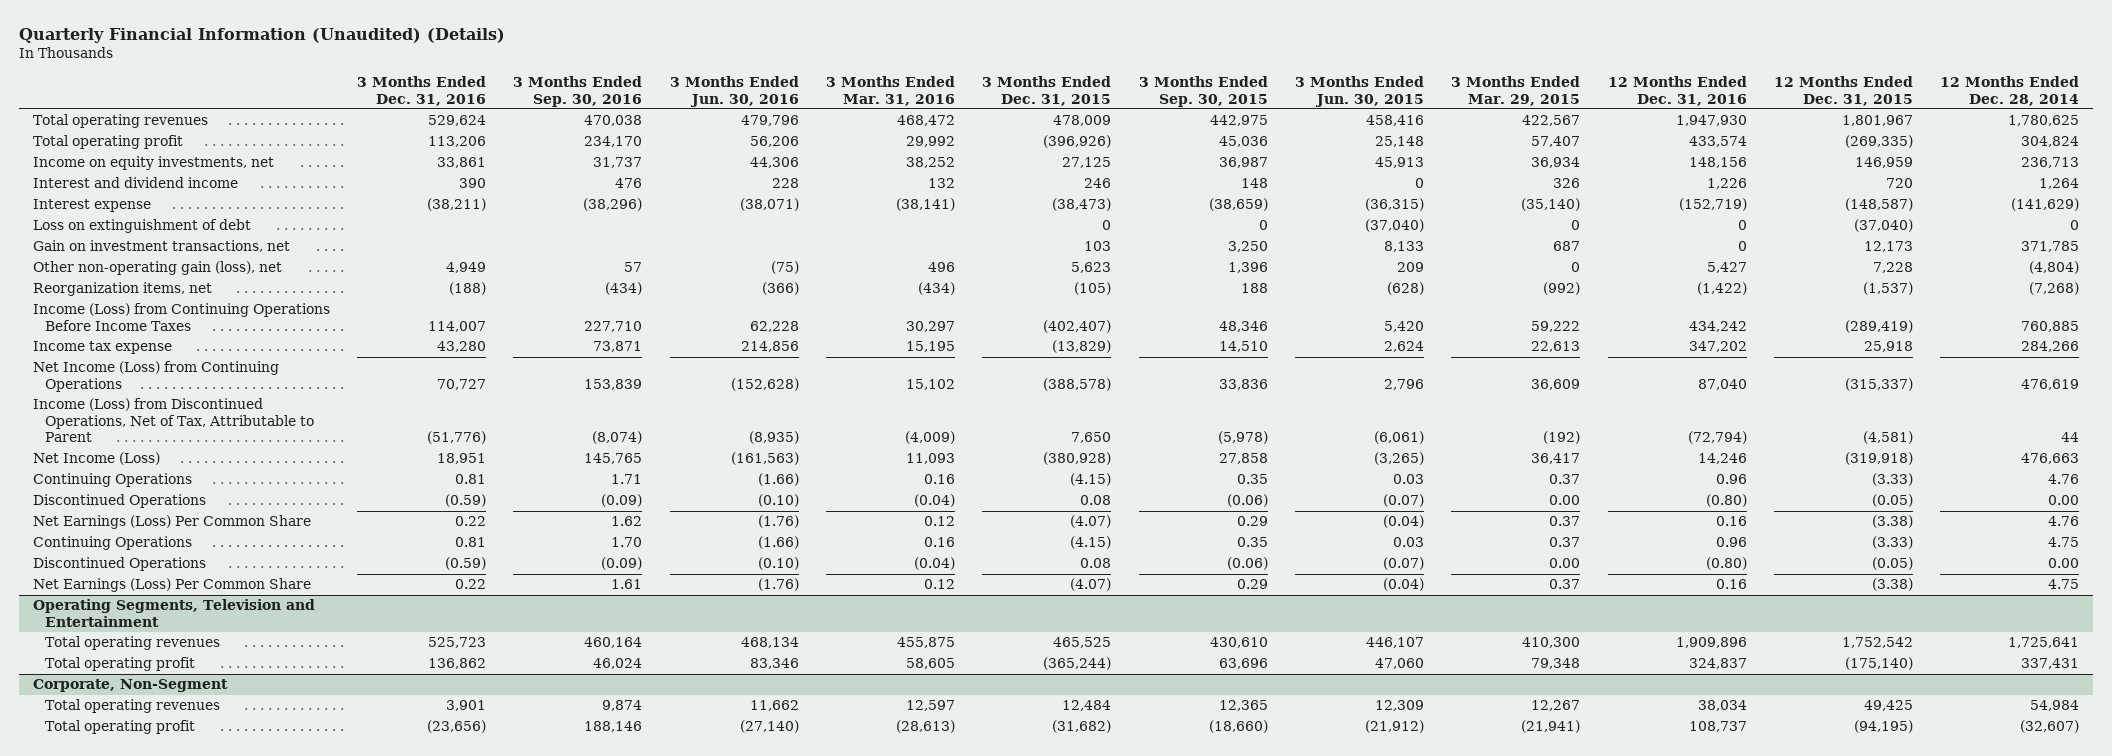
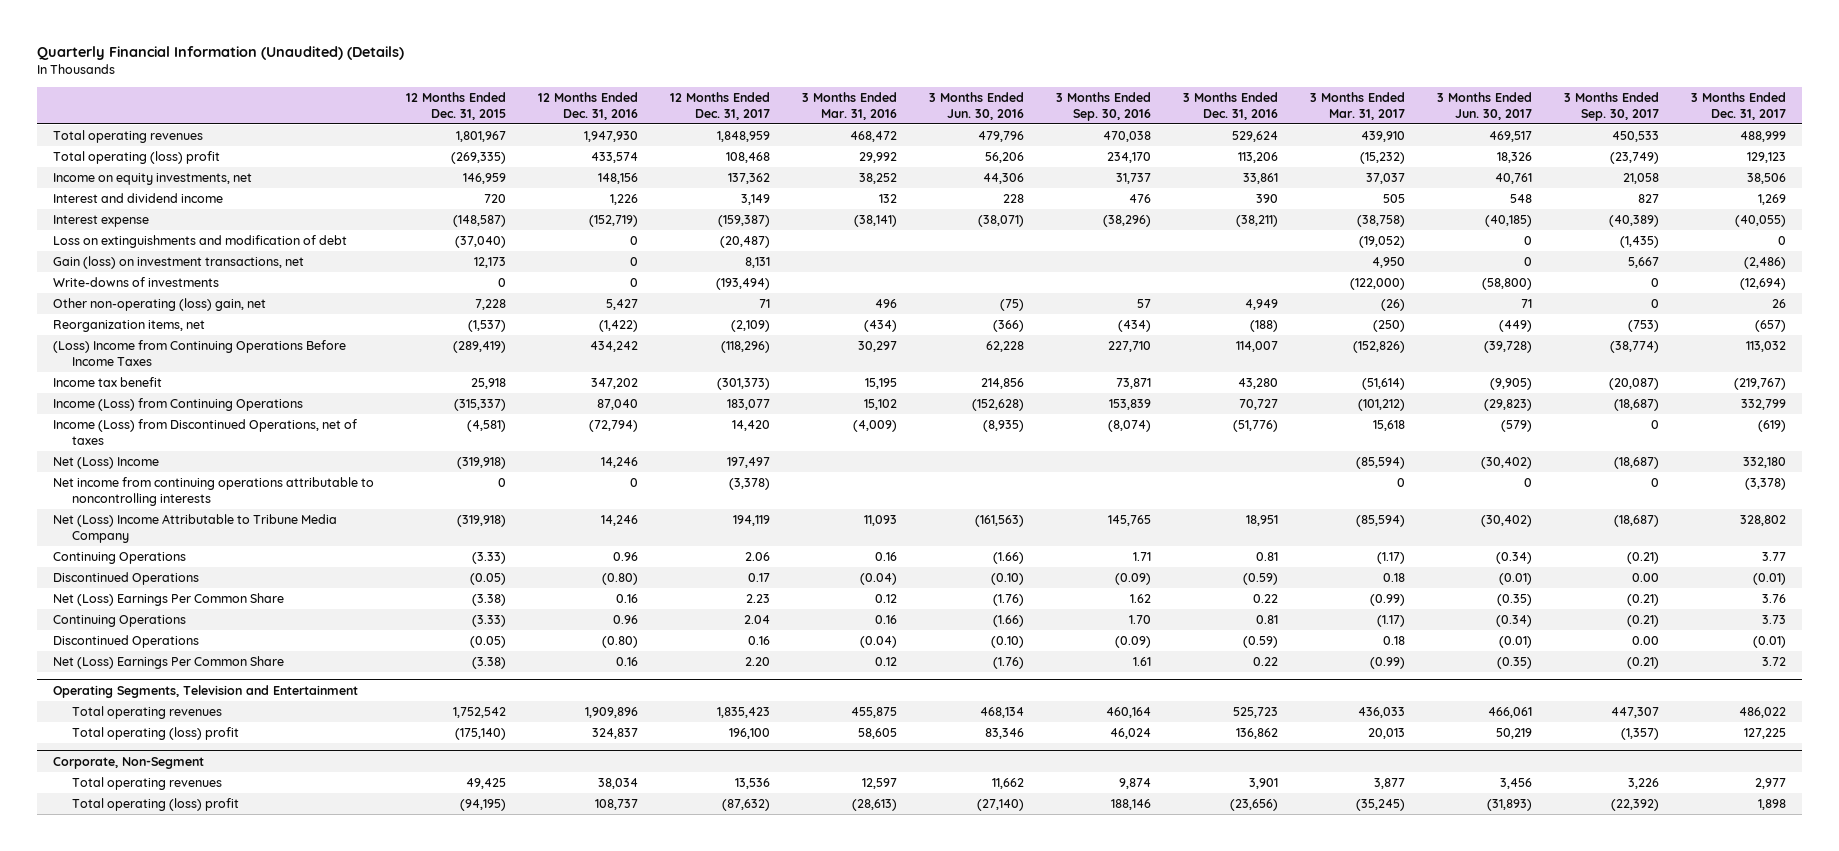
- | 3 Months Ended Dec. 31, 2016 | 3 Months Ended Sep. 30, 2016 | 3 Months Ended Jun. 30, 2016 | 3 Months Ended Mar. 31, 2016 | 3 Months Ended Dec. 31, 2015 | 3 Months Ended Sep. 30, 2015 | 3 Months Ended Jun. 30, 2015 | 3 Months Ended Mar. 29, 2015 | 12 Months Ended Dec. 31, 2016 | 12 Months Ended Dec. 31, 2015 | 12 Months Ended Dec. 28, 2014
+ | 12 Months Ended Dec. 31, 2015 | 12 Months Ended Dec. 31, 2016 | 12 Months Ended Dec. 31, 2017 | 3 Months Ended Mar. 31, 2016 | 3 Months Ended Jun. 30, 2016 | 3 Months Ended Sep. 30, 2016 | 3 Months Ended Dec. 31, 2016 | 3 Months Ended Mar. 31, 2017 | 3 Months Ended Jun. 30, 2017 | 3 Months Ended Sep. 30, 2017 | 3 Months Ended Dec. 31, 2017
- Total operating profit | 113,206 | 234,170 | 56,206 | 29,992 | (396,926) | 45,036 | 25,148 | 57,407 | 433,574 | (269,335) | 304,824
+ Total operating (loss) profit | (269,335) | 433,574 | 108,468 | 29,992 | 56,206 | 234,170 | 113,206 | (15,232) | 18,326 | (23,749) | 129,123
- Loss on extinguishment of debt | | | | | 0 | 0 | (37,040) | 0 | 0 | (37,040) | 0
- Gain on investment transactions, net | | | | | 103 | 3,250 | 8,133 | 687 | 0 | 12,173 | 371,785
- Other non-operating gain (loss), net | 4,949 | 57 | (75) | 496 | 5,623 | 1,396 | 209 | 0 | 5,427 | 7,228 | (4,804)
+ Loss on extinguishments and modification of debt | (37,040) | 0 | (20,487) | | | | | (19,052) | 0 | (1,435) | 0
+ Gain (loss) on investment transactions, net | 12,173 | 0 | 8,131 | | | | | 4,950 | 0 | 5,667 | (2,486)
+ Write-downs of investments | 0 | 0 | (193,494) | | | | | (122,000) | (58,800) | 0 | (12,694)
+ Other non-operating (loss) gain, net | 7,228 | 5,427 | 71 | 496 | (75) | 57 | 4,949 | (26) | 71 | 0 | 26
- Income (Loss) from Continuing Operations Before Income Taxes | 114,007 | 227,710 | 62,228 | 30,297 | (402,407) | 48,346 | 5,420 | 59,222 | 434,242 | (289,419) | 760,885
- Income tax expense | 43,280 | 73,871 | 214,856 | 15,195 | (13,829) | 14,510 | 2,624 | 22,613 | 347,202 | 25,918 | 284,266
- Net Income (Loss) from Continuing Operations | 70,727 | 153,839 | (152,628) | 15,102 | (388,578) | 33,836 | 2,796 | 36,609 | 87,040 | (315,337) | 476,619
- Income (Loss) from Discontinued Operations, Net of Tax, Attributable to Parent | (51,776) | (8,074) | (8,935) | (4,009) | 7,650 | (5,978) | (6,061) | (192) | (72,794) | (4,581) | 44
- Net Income (Loss) | 18,951 | 145,765 | (161,563) | 11,093 | (380,928) | 27,858 | (3,265) | 36,417 | 14,246 | (319,918) | 476,663
+ (Loss) Income from Continuing Operations Before Income Taxes | (289,419) | 434,242 | (118,296) | 30,297 | 62,228 | 227,710 | 114,007 | (152,826) | (39,728) | (38,774) | 113,032
+ Income tax benefit | 25,918 | 347,202 | (301,373) | 15,195 | 214,856 | 73,871 | 43,280 | (51,614) | (9,905) | (20,087) | (219,767)
+ Income (Loss) from Continuing Operations | (315,337) | 87,040 | 183,077 | 15,102 | (152,628) | 153,839 | 70,727 | (101,212) | (29,823) | (18,687) | 332,799
+ Income (Loss) from Discontinued Operations, net of taxes | (4,581) | (72,794) | 14,420 | (4,009) | (8,935) | (8,074) | (51,776) | 15,618 | (579) | 0 | (619)
+ Net (Loss) Income | (319,918) | 14,246 | 197,497 | | | | | (85,594) | (30,402) | (18,687) | 332,180
+ Net income from continuing operations attributable to noncontrolling interests | 0 | 0 | (3,378) | | | | | 0 | 0 | 0 | (3,378)
+ Net (Loss) Income Attributable to Tribune Media Company | (319,918) | 14,246 | 194,119 | 11,093 | (161,563) | 145,765 | 18,951 | (85,594) | (30,402) | (18,687) | 328,802
- Net Earnings (Loss) Per Common Share | 0.22 | 1.62 | (1.76) | 0.12 | (4.07) | 0.29 | (0.04) | 0.37 | 0.16 | (3.38) | 4.76
+ Net (Loss) Earnings Per Common Share | (3.38) | 0.16 | 2.23 | 0.12 | (1.76) | 1.62 | 0.22 | (0.99) | (0.35) | (0.21) | 3.76
- Net Earnings (Loss) Per Common Share | 0.22 | 1.61 | (1.76) | 0.12 | (4.07) | 0.29 | (0.04) | 0.37 | 0.16 | (3.38) | 4.75
+ Net (Loss) Earnings Per Common Share | (3.38) | 0.16 | 2.20 | 0.12 | (1.76) | 1.61 | 0.22 | (0.99) | (0.35) | (0.21) | 3.72
@ Operating Segments, Television and Entertainment
- Total operating profit | 136,862 | 46,024 | 83,346 | 58,605 | (365,244) | 63,696 | 47,060 | 79,348 | 324,837 | (175,140) | 337,431
+ Total operating (loss) profit | (175,140) | 324,837 | 196,100 | 58,605 | 83,346 | 46,024 | 136,862 | 20,013 | 50,219 | (1,357) | 127,225
@ Corporate, Non-Segment
- Total operating profit | (23,656) | 188,146 | (27,140) | (28,613) | (31,682) | (18,660) | (21,912) | (21,941) | 108,737 | (94,195) | (32,607)
+ Total operating (loss) profit | (94,195) | 108,737 | (87,632) | (28,613) | (27,140) | 188,146 | (23,656) | (35,245) | (31,893) | (22,392) | 1,898

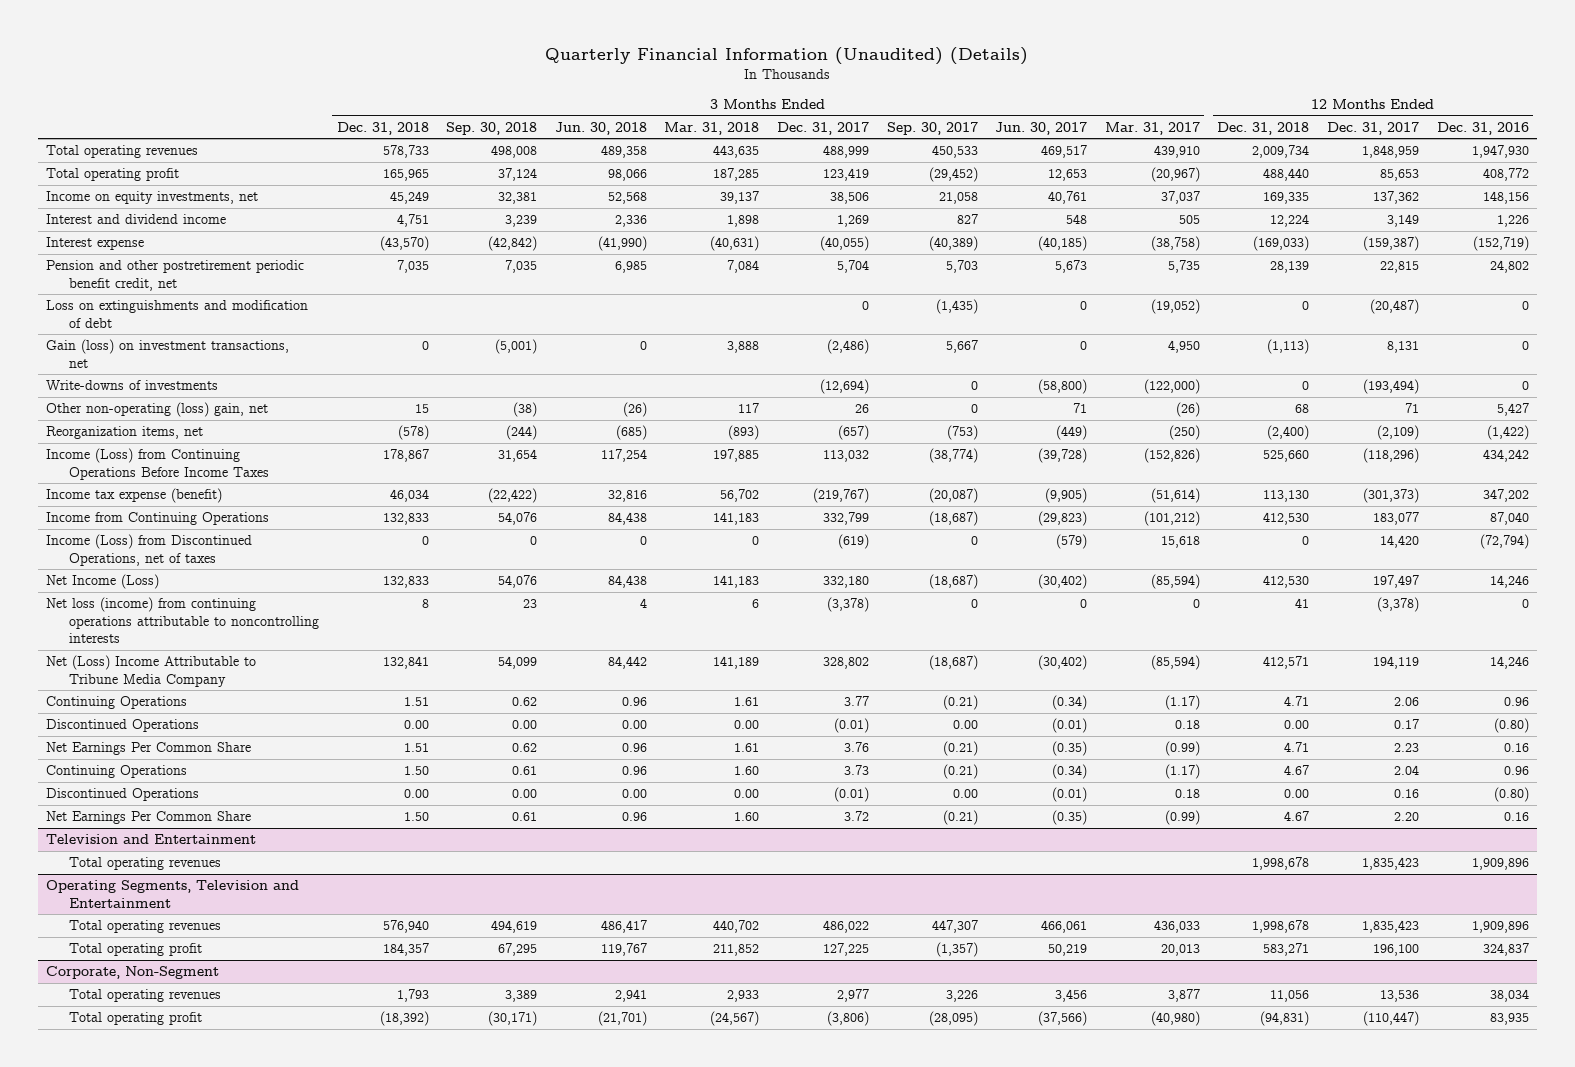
- | 12 Months Ended Dec. 31, 2015 | 12 Months Ended Dec. 31, 2016 | 12 Months Ended Dec. 31, 2017 | 3 Months Ended Mar. 31, 2016 | 3 Months Ended Jun. 30, 2016 | 3 Months Ended Sep. 30, 2016 | 3 Months Ended Dec. 31, 2016 | 3 Months Ended Mar. 31, 2017 | 3 Months Ended Jun. 30, 2017 | 3 Months Ended Sep. 30, 2017 | 3 Months Ended Dec. 31, 2017
+ | 3 Months Ended Dec. 31, 2018 | 3 Months Ended Sep. 30, 2018 | 3 Months Ended Jun. 30, 2018 | 3 Months Ended Mar. 31, 2018 | 3 Months Ended Dec. 31, 2017 | 3 Months Ended Sep. 30, 2017 | 3 Months Ended Jun. 30, 2017 | 3 Months Ended Mar. 31, 2017 | 12 Months Ended Dec. 31, 2018 | 12 Months Ended Dec. 31, 2017 | 12 Months Ended Dec. 31, 2016
- Total operating (loss) profit | (269,335) | 433,574 | 108,468 | 29,992 | 56,206 | 234,170 | 113,206 | (15,232) | 18,326 | (23,749) | 129,123
+ Total operating profit | 165,965 | 37,124 | 98,066 | 187,285 | 123,419 | (29,452) | 12,653 | (20,967) | 488,440 | 85,653 | 408,772
+ Pension and other postretirement periodic benefit credit, net | 7,035 | 7,035 | 6,985 | 7,084 | 5,704 | 5,703 | 5,673 | 5,735 | 28,139 | 22,815 | 24,802
- (Loss) Income from Continuing Operations Before Income Taxes | (289,419) | 434,242 | (118,296) | 30,297 | 62,228 | 227,710 | 114,007 | (152,826) | (39,728) | (38,774) | 113,032
- Income tax benefit | 25,918 | 347,202 | (301,373) | 15,195 | 214,856 | 73,871 | 43,280 | (51,614) | (9,905) | (20,087) | (219,767)
- Income (Loss) from Continuing Operations | (315,337) | 87,040 | 183,077 | 15,102 | (152,628) | 153,839 | 70,727 | (101,212) | (29,823) | (18,687) | 332,799
+ Income (Loss) from Continuing Operations Before Income Taxes | 178,867 | 31,654 | 117,254 | 197,885 | 113,032 | (38,774) | (39,728) | (152,826) | 525,660 | (118,296) | 434,242
+ Income tax expense (benefit) | 46,034 | (22,422) | 32,816 | 56,702 | (219,767) | (20,087) | (9,905) | (51,614) | 113,130 | (301,373) | 347,202
+ Income from Continuing Operations | 132,833 | 54,076 | 84,438 | 141,183 | 332,799 | (18,687) | (29,823) | (101,212) | 412,530 | 183,077 | 87,040
- Net (Loss) Income | (319,918) | 14,246 | 197,497 | | | | | (85,594) | (30,402) | (18,687) | 332,180
- Net income from continuing operations attributable to noncontrolling interests | 0 | 0 | (3,378) | | | | | 0 | 0 | 0 | (3,378)
+ Net Income (Loss) | 132,833 | 54,076 | 84,438 | 141,183 | 332,180 | (18,687) | (30,402) | (85,594) | 412,530 | 197,497 | 14,246
+ Net loss (income) from continuing operations attributable to noncontrolling interests | 8 | 23 | 4 | 6 | (3,378) | 0 | 0 | 0 | 41 | (3,378) | 0
- Net (Loss) Earnings Per Common Share | (3.38) | 0.16 | 2.23 | 0.12 | (1.76) | 1.62 | 0.22 | (0.99) | (0.35) | (0.21) | 3.76
+ Net Earnings Per Common Share | 1.51 | 0.62 | 0.96 | 1.61 | 3.76 | (0.21) | (0.35) | (0.99) | 4.71 | 2.23 | 0.16
- Net (Loss) Earnings Per Common Share | (3.38) | 0.16 | 2.20 | 0.12 | (1.76) | 1.61 | 0.22 | (0.99) | (0.35) | (0.21) | 3.72
+ Net Earnings Per Common Share | 1.50 | 0.61 | 0.96 | 1.60 | 3.72 | (0.21) | (0.35) | (0.99) | 4.67 | 2.20 | 0.16
+ Television and Entertainment
+ Total operating revenues | | | | | | | | | 1,998,678 | 1,835,423 | 1,909,896
@ Operating Segments, Television and Entertainment
- Total operating (loss) profit | (175,140) | 324,837 | 196,100 | 58,605 | 83,346 | 46,024 | 136,862 | 20,013 | 50,219 | (1,357) | 127,225
+ Total operating profit | 184,357 | 67,295 | 119,767 | 211,852 | 127,225 | (1,357) | 50,219 | 20,013 | 583,271 | 196,100 | 324,837
@ Corporate, Non-Segment
- Total operating (loss) profit | (94,195) | 108,737 | (87,632) | (28,613) | (27,140) | 188,146 | (23,656) | (35,245) | (31,893) | (22,392) | 1,898
+ Total operating profit | (18,392) | (30,171) | (21,701) | (24,567) | (3,806) | (28,095) | (37,566) | (40,980) | (94,831) | (110,447) | 83,935

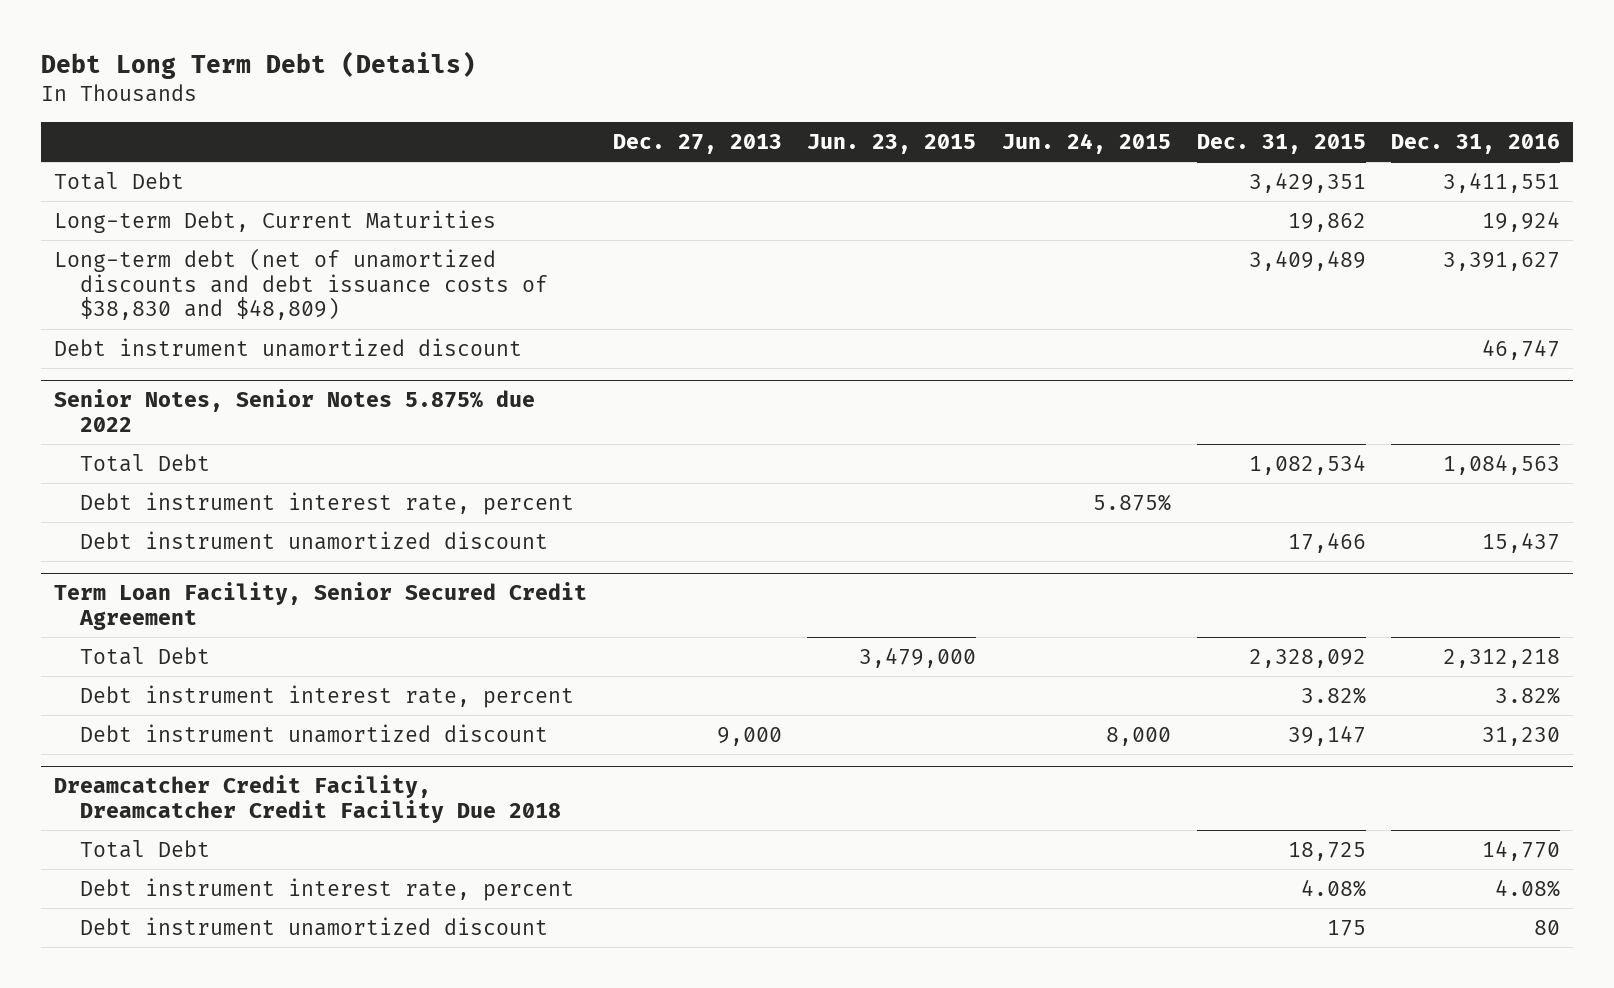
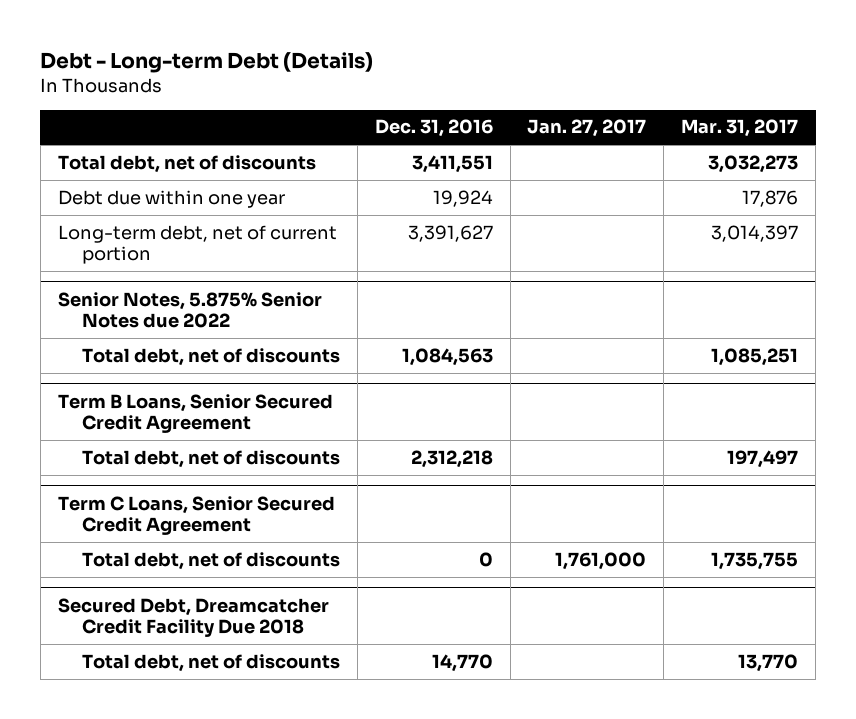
- Debt Long Term Debt (Details)
+ Debt - Long-term Debt (Details)
- | Dec. 27, 2013 | Jun. 23, 2015 | Jun. 24, 2015 | Dec. 31, 2015 | Dec. 31, 2016
+ | Dec. 31, 2016 | Jan. 27, 2017 | Mar. 31, 2017
- Total Debt | | | | 3,429,351 | 3,411,551
- Long-term Debt, Current Maturities | | | | 19,862 | 19,924
- Long-term debt (net of unamortized discounts and debt issuance costs of $38,830 and $48,809) | | | | 3,409,489 | 3,391,627
- Debt instrument unamortized discount | | | | | 46,747
- Senior Notes, Senior Notes 5.875% due 2022
- Total Debt | | | | 1,082,534 | 1,084,563
- Debt instrument interest rate, percent | | | 5.875% | |
- Debt instrument unamortized discount | | | | 17,466 | 15,437
- Term Loan Facility, Senior Secured Credit Agreement
- Total Debt | | 3,479,000 | | 2,328,092 | 2,312,218
- Debt instrument interest rate, percent | | | | 3.82% | 3.82%
- Debt instrument unamortized discount | 9,000 | | 8,000 | 39,147 | 31,230
- Dreamcatcher Credit Facility, Dreamcatcher Credit Facility Due 2018
- Total Debt | | | | 18,725 | 14,770
- Debt instrument interest rate, percent | | | | 4.08% | 4.08%
- Debt instrument unamortized discount | | | | 175 | 80
+ Total debt, net of discounts | 3,411,551 | | 3,032,273
+ Debt due within one year | 19,924 | | 17,876
+ Long-term debt, net of current portion | 3,391,627 | | 3,014,397
+ Senior Notes, 5.875% Senior Notes due 2022
+ Total debt, net of discounts | 1,084,563 | | 1,085,251
+ Term B Loans, Senior Secured Credit Agreement
+ Total debt, net of discounts | 2,312,218 | | 197,497
+ Term C Loans, Senior Secured Credit Agreement
+ Total debt, net of discounts | 0 | 1,761,000 | 1,735,755
+ Secured Debt, Dreamcatcher Credit Facility Due 2018
+ Total debt, net of discounts | 14,770 | | 13,770

